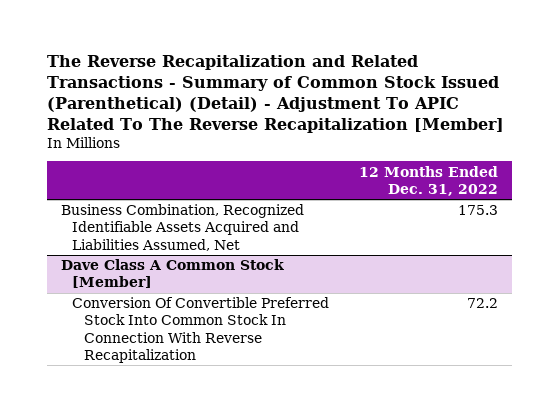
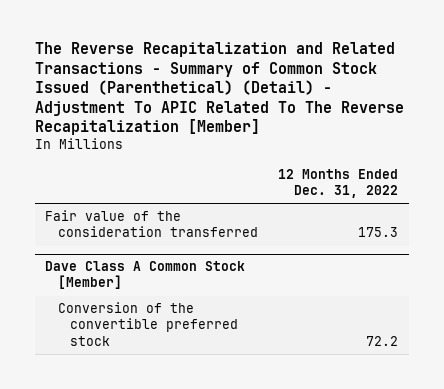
- Business Combination, Recognized Identifiable Assets Acquired and Liabilities Assumed, Net | 175.3
+ Fair value of the consideration transferred | 175.3
@ Dave Class A Common Stock [Member]
- Conversion Of Convertible Preferred Stock Into Common Stock In Connection With Reverse Recapitalization | 72.2
+ Conversion of the convertible preferred stock | 72.2

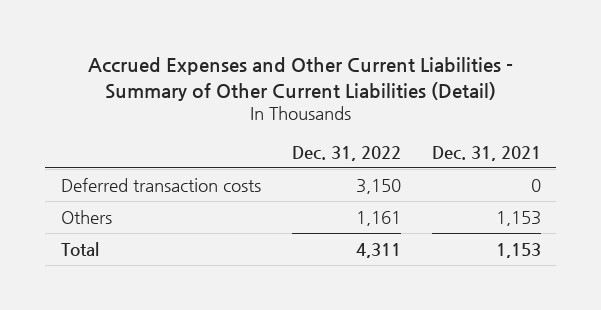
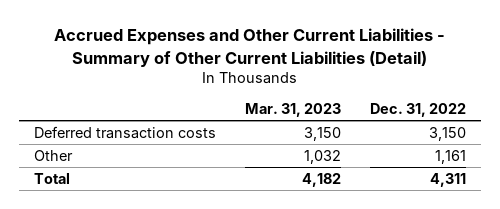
- | Dec. 31, 2022 | Dec. 31, 2021
+ | Mar. 31, 2023 | Dec. 31, 2022
- Others | 1,161 | 1,153
+ Other | 1,032 | 1,161

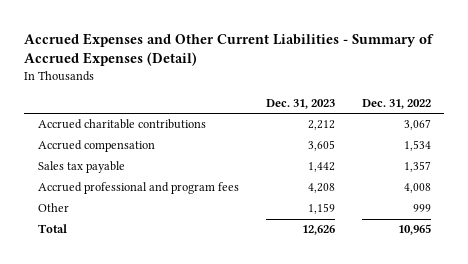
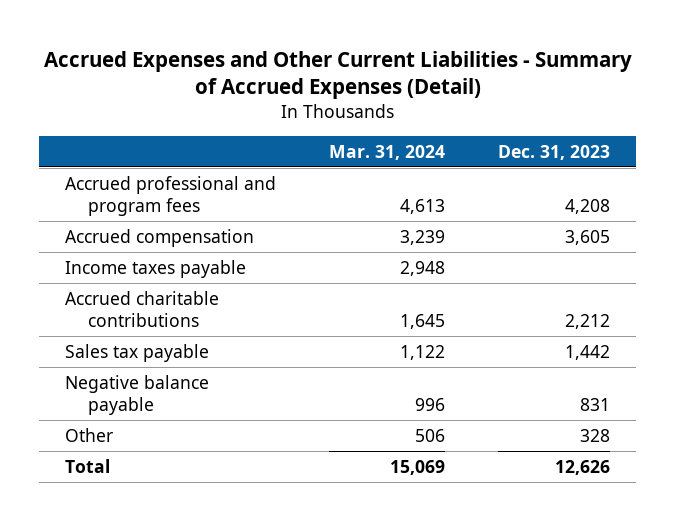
- | Dec. 31, 2023 | Dec. 31, 2022
+ | Mar. 31, 2024 | Dec. 31, 2023
moved up: Accrued professional and program fees | 4,613 | 4,208
+ Income taxes payable | 2,948 |
moved down: Accrued charitable contributions | 1,645 | 2,212
- Other | 1,159 | 999
+ Negative balance payable | 996 | 831
+ Other | 506 | 328

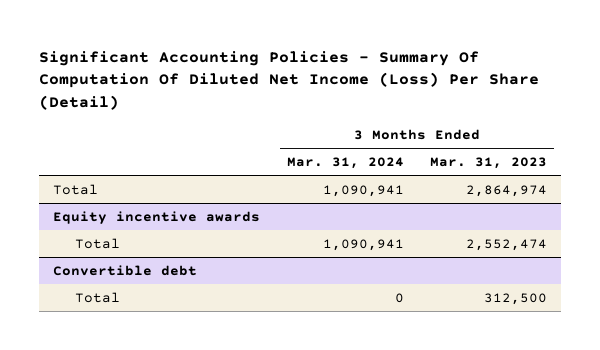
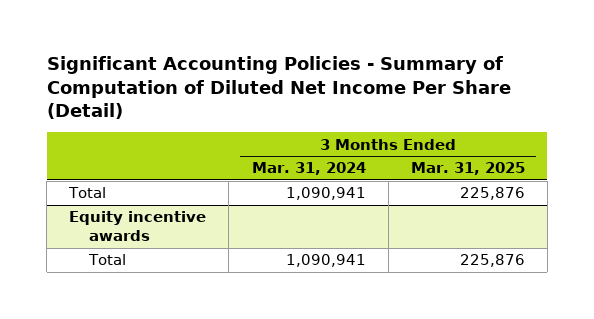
- Significant Accounting Policies - Summary Of Computation Of Diluted Net Income (Loss) Per Share (Detail)
+ Significant Accounting Policies - Summary of Computation of Diluted Net Income Per Share (Detail)
- | 3 Months Ended Mar. 31, 2024 | 3 Months Ended Mar. 31, 2023
+ | 3 Months Ended Mar. 31, 2024 | 3 Months Ended Mar. 31, 2025
- Convertible debt
- Total | 0 | 312,500

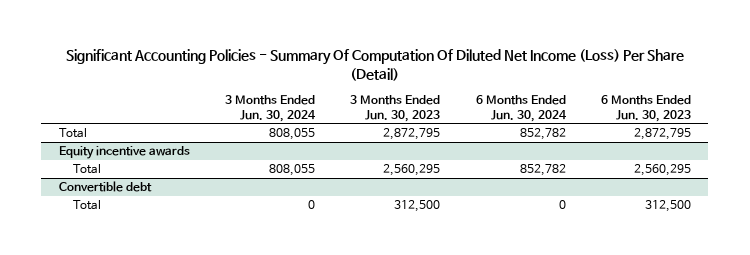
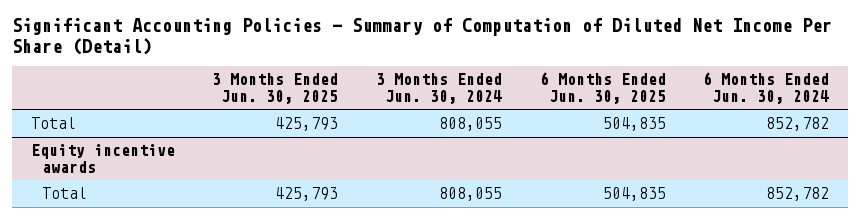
- Significant Accounting Policies - Summary Of Computation Of Diluted Net Income (Loss) Per Share (Detail)
+ Significant Accounting Policies - Summary of Computation of Diluted Net Income Per Share (Detail)
- | 3 Months Ended Jun. 30, 2024 | 3 Months Ended Jun. 30, 2023 | 6 Months Ended Jun. 30, 2024 | 6 Months Ended Jun. 30, 2023
+ | 3 Months Ended Jun. 30, 2025 | 3 Months Ended Jun. 30, 2024 | 6 Months Ended Jun. 30, 2025 | 6 Months Ended Jun. 30, 2024
- Convertible debt
- Total | 0 | 312,500 | 0 | 312,500

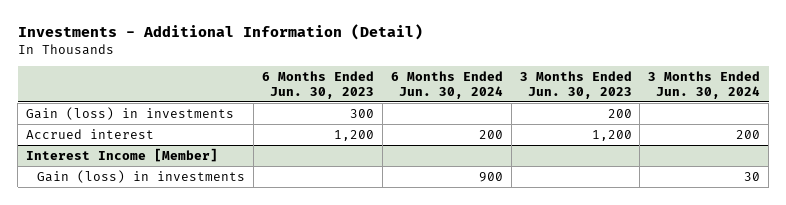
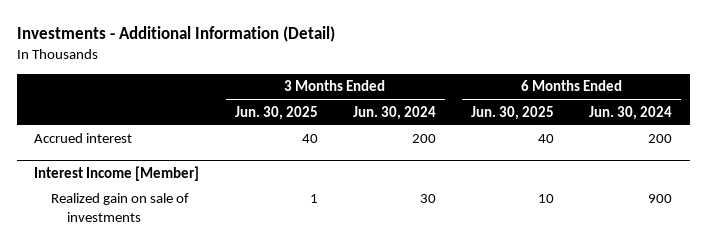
- | 6 Months Ended Jun. 30, 2023 | 6 Months Ended Jun. 30, 2024 | 3 Months Ended Jun. 30, 2023 | 3 Months Ended Jun. 30, 2024
+ | 3 Months Ended Jun. 30, 2025 | 3 Months Ended Jun. 30, 2024 | 6 Months Ended Jun. 30, 2025 | 6 Months Ended Jun. 30, 2024
- Gain (loss) in investments | 300 | | 200 |
@ Interest Income [Member]
- Gain (loss) in investments | | 900 | | 30
+ Realized gain on sale of investments | 1 | 30 | 10 | 900

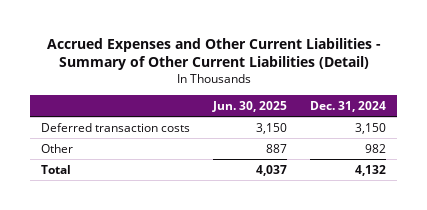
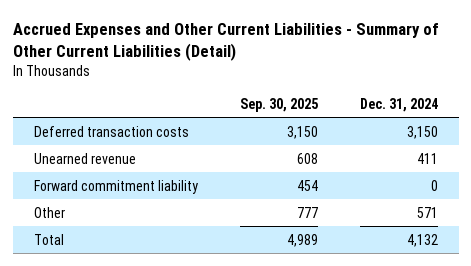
- | Jun. 30, 2025 | Dec. 31, 2024
+ | Sep. 30, 2025 | Dec. 31, 2024
- Other | 887 | 982
+ Unearned revenue | 608 | 411
+ Forward commitment liability | 454 | 0
+ Other | 777 | 571

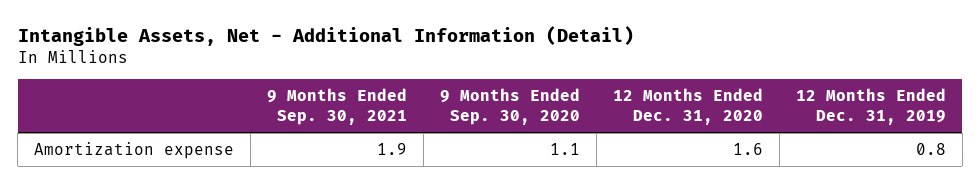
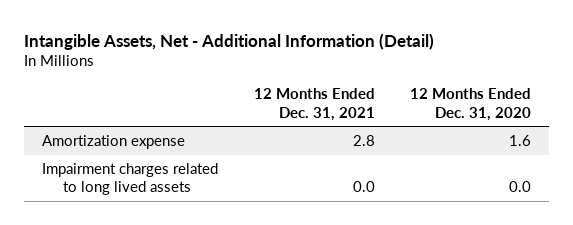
- | 9 Months Ended Sep. 30, 2021 | 9 Months Ended Sep. 30, 2020 | 12 Months Ended Dec. 31, 2020 | 12 Months Ended Dec. 31, 2019
+ | 12 Months Ended Dec. 31, 2021 | 12 Months Ended Dec. 31, 2020
+ Impairment charges related to long lived assets | 0.0 | 0.0

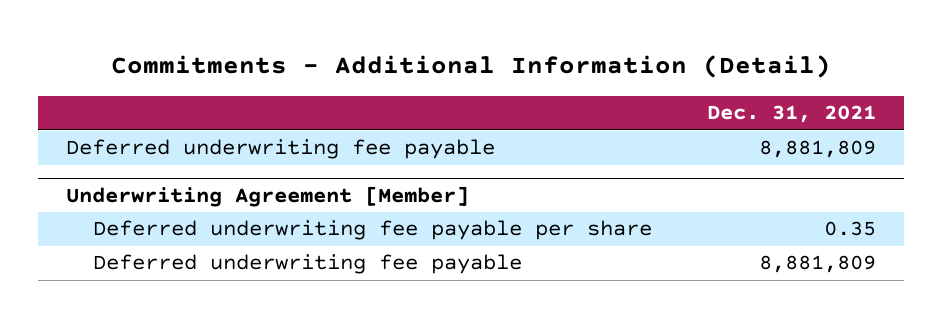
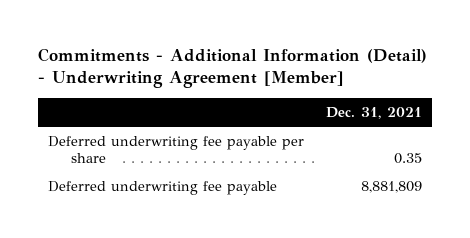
- Commitments - Additional Information (Detail)
+ Commitments - Additional Information (Detail) - Underwriting Agreement [Member]
- Deferred underwriting fee payable | 8,881,809
- Underwriting Agreement [Member]

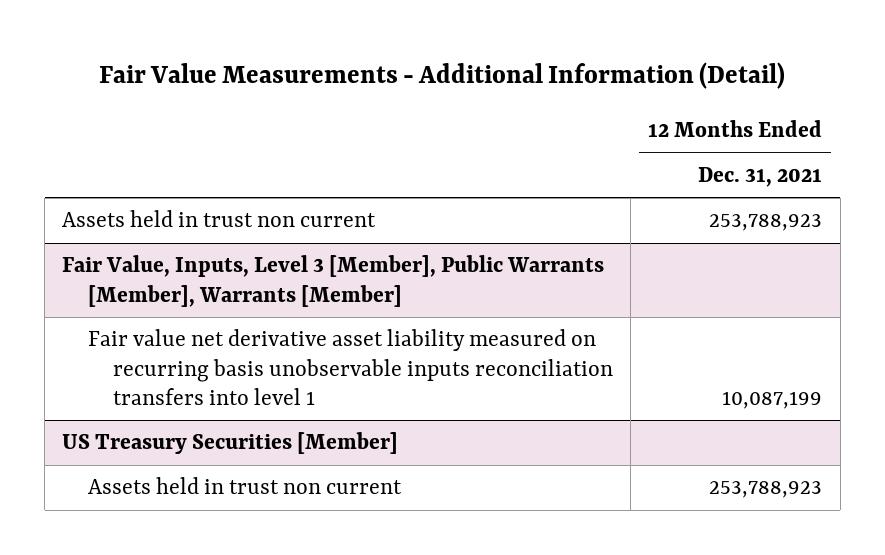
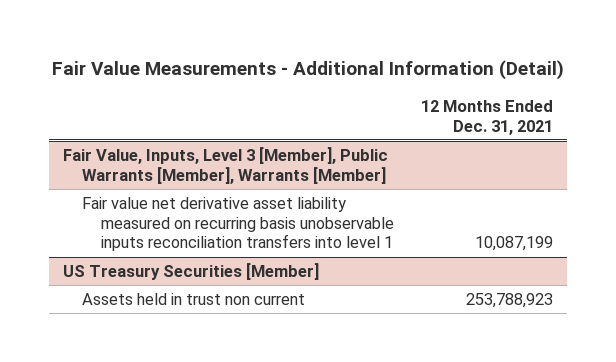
- Assets held in trust non current | 253,788,923

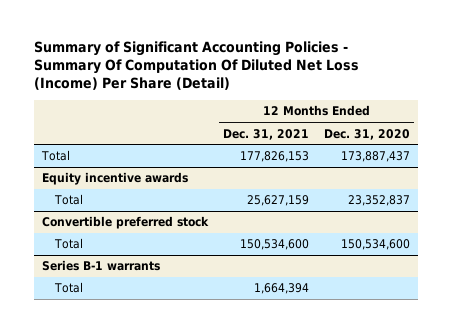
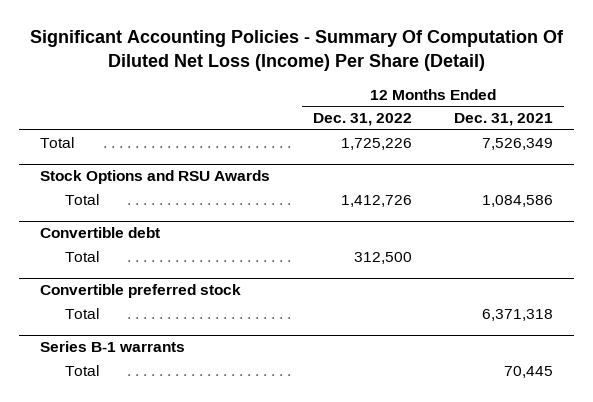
- Summary of Significant Accounting Policies - Summary Of Computation Of Diluted Net Loss (Income) Per Share (Detail)
+ Significant Accounting Policies - Summary Of Computation Of Diluted Net Loss (Income) Per Share (Detail)
- | 12 Months Ended Dec. 31, 2021 | 12 Months Ended Dec. 31, 2020
+ | 12 Months Ended Dec. 31, 2022 | 12 Months Ended Dec. 31, 2021
- Total | 177,826,153 | 173,887,437
- Equity incentive awards
- Total | 25,627,159 | 23,352,837
+ Total | 1,725,226 | 7,526,349
+ Stock Options and RSU Awards
+ Total | 1,412,726 | 1,084,586
+ Convertible debt
+ Total | 312,500 |
@ Convertible preferred stock
- Total | 150,534,600 | 150,534,600
+ Total | | 6,371,318
@ Series B-1 warrants
- Total | 1,664,394 |
+ Total | | 70,445

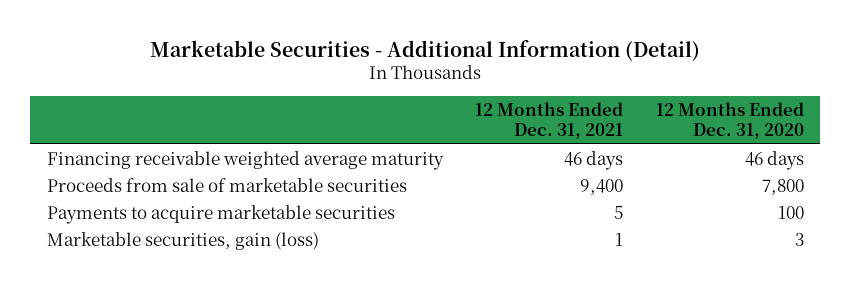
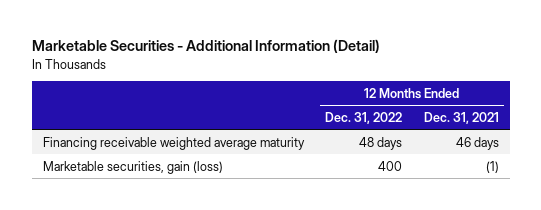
- | 12 Months Ended Dec. 31, 2021 | 12 Months Ended Dec. 31, 2020
+ | 12 Months Ended Dec. 31, 2022 | 12 Months Ended Dec. 31, 2021
- Proceeds from sale of marketable securities | 9,400 | 7,800
- Payments to acquire marketable securities | 5 | 100
- Marketable securities, gain (loss) | 1 | 3
+ Marketable securities, gain (loss) | 400 | (1)

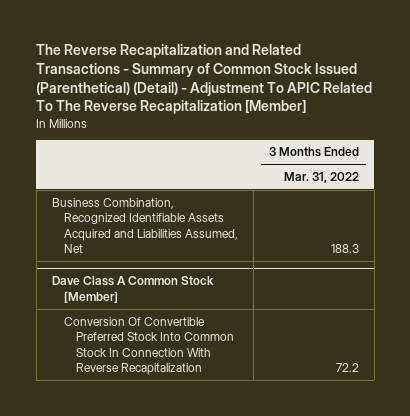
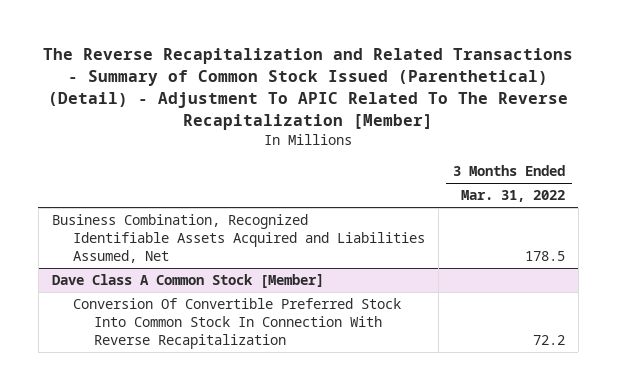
- Business Combination, Recognized Identifiable Assets Acquired and Liabilities Assumed, Net | 188.3
+ Business Combination, Recognized Identifiable Assets Acquired and Liabilities Assumed, Net | 178.5

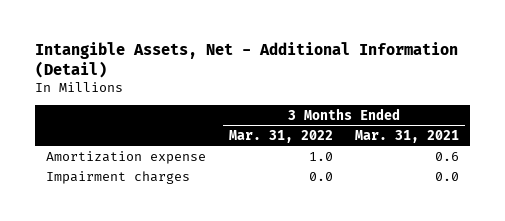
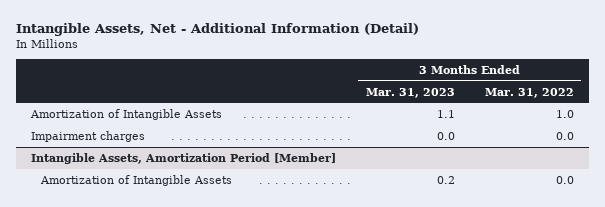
- | 3 Months Ended Mar. 31, 2022 | 3 Months Ended Mar. 31, 2021
+ | 3 Months Ended Mar. 31, 2023 | 3 Months Ended Mar. 31, 2022
- Amortization expense | 1.0 | 0.6
+ Amortization of Intangible Assets | 1.1 | 1.0
+ Intangible Assets, Amortization Period [Member]
+ Amortization of Intangible Assets | 0.2 | 0.0

